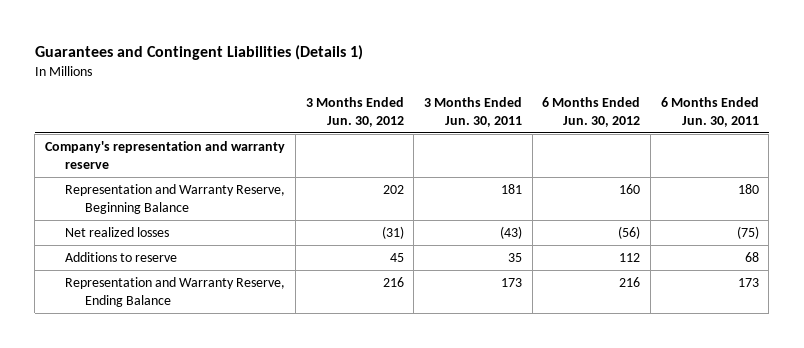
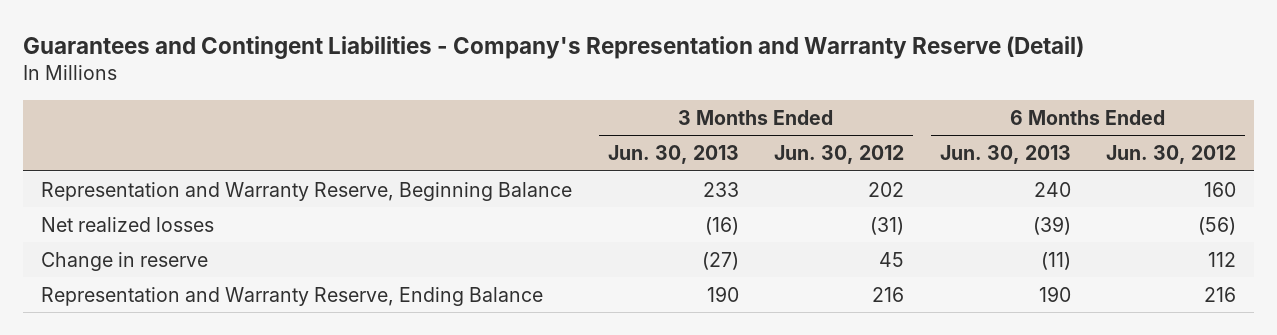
- Guarantees and Contingent Liabilities (Details 1)
+ Guarantees and Contingent Liabilities - Company's Representation and Warranty Reserve (Detail)
- | 3 Months Ended Jun. 30, 2012 | 3 Months Ended Jun. 30, 2011 | 6 Months Ended Jun. 30, 2012 | 6 Months Ended Jun. 30, 2011
+ | 3 Months Ended Jun. 30, 2013 | 3 Months Ended Jun. 30, 2012 | 6 Months Ended Jun. 30, 2013 | 6 Months Ended Jun. 30, 2012
- Company's representation and warranty reserve
- Additions to reserve | 45 | 35 | 112 | 68
+ Change in reserve | (27) | 45 | (11) | 112

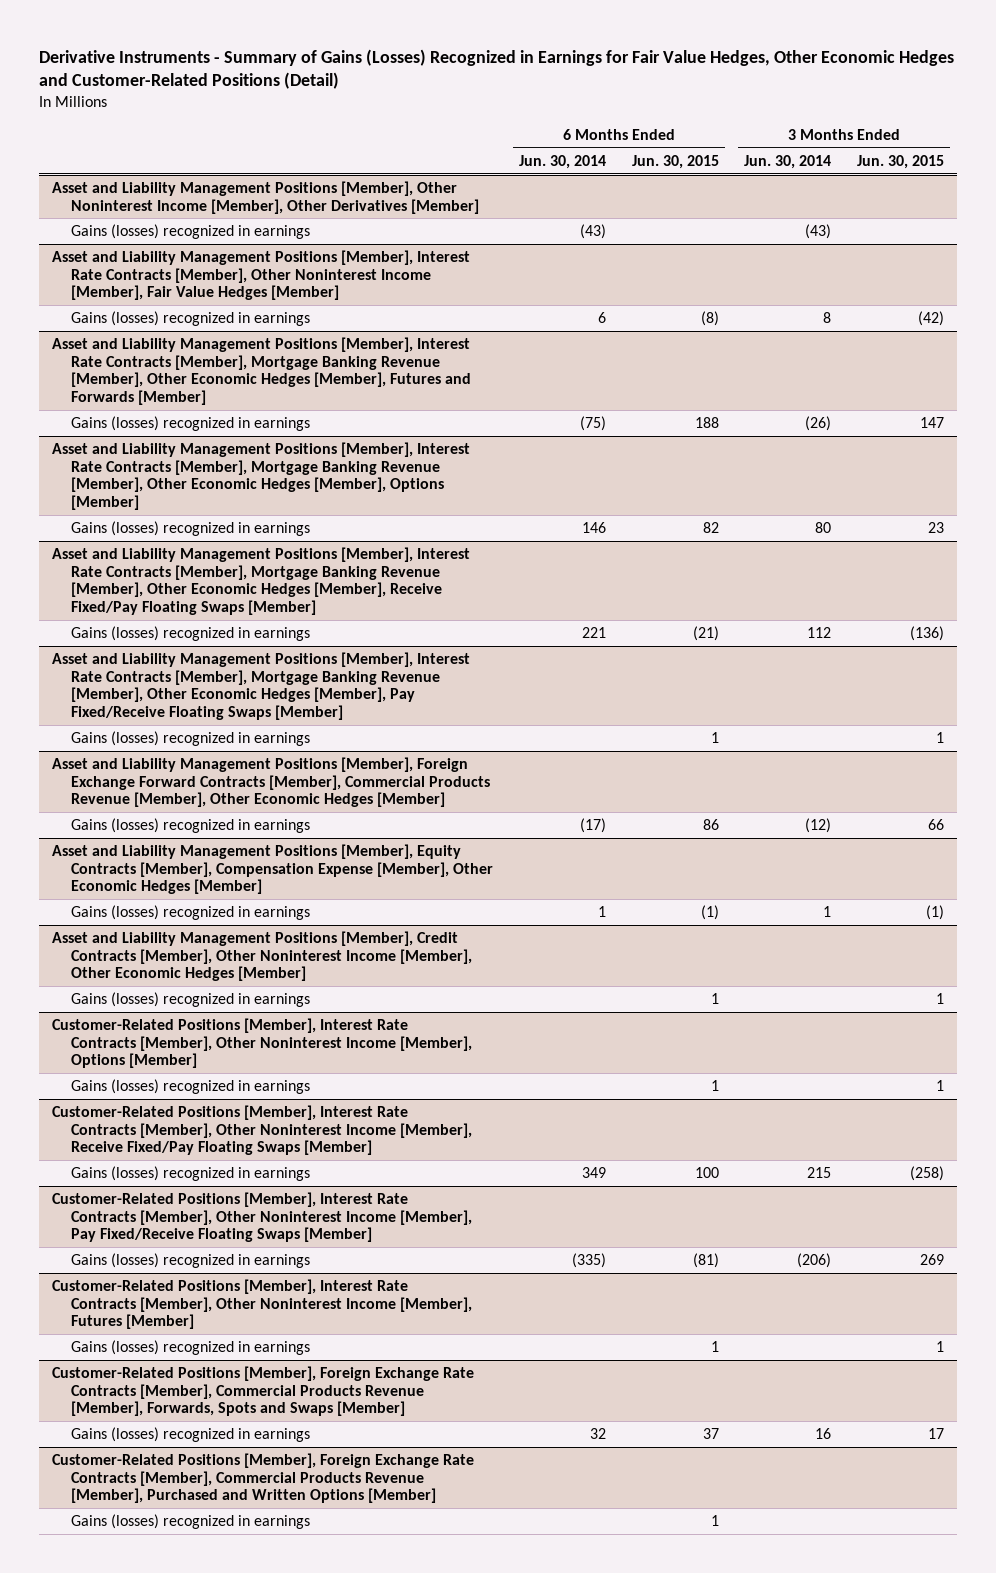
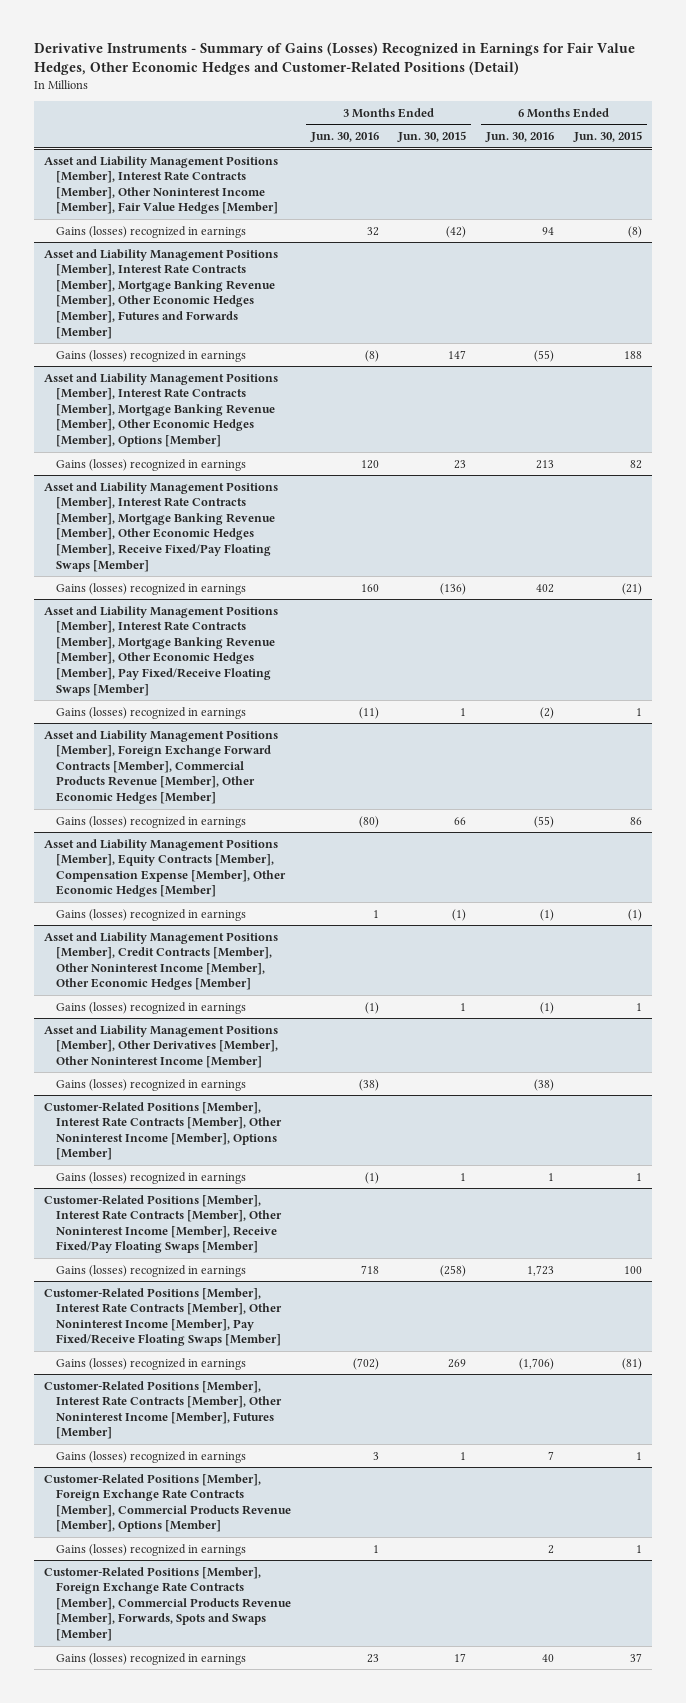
- | 6 Months Ended Jun. 30, 2014 | 6 Months Ended Jun. 30, 2015 | 3 Months Ended Jun. 30, 2014 | 3 Months Ended Jun. 30, 2015
+ | 3 Months Ended Jun. 30, 2016 | 3 Months Ended Jun. 30, 2015 | 6 Months Ended Jun. 30, 2016 | 6 Months Ended Jun. 30, 2015
- Asset and Liability Management Positions [Member], Other Noninterest Income [Member], Other Derivatives [Member]
- Gains (losses) recognized in earnings | (43) | | (43) |
+ Asset and Liability Management Positions [Member], Other Derivatives [Member], Other Noninterest Income [Member]
+ Gains (losses) recognized in earnings | (38) | | (38) |
+ Customer-Related Positions [Member], Foreign Exchange Rate Contracts [Member], Commercial Products Revenue [Member], Options [Member]
+ Gains (losses) recognized in earnings | 1 | | 2 | 1
- Customer-Related Positions [Member], Foreign Exchange Rate Contracts [Member], Commercial Products Revenue [Member], Purchased and Written Options [Member]
- Gains (losses) recognized in earnings | | 1 | |

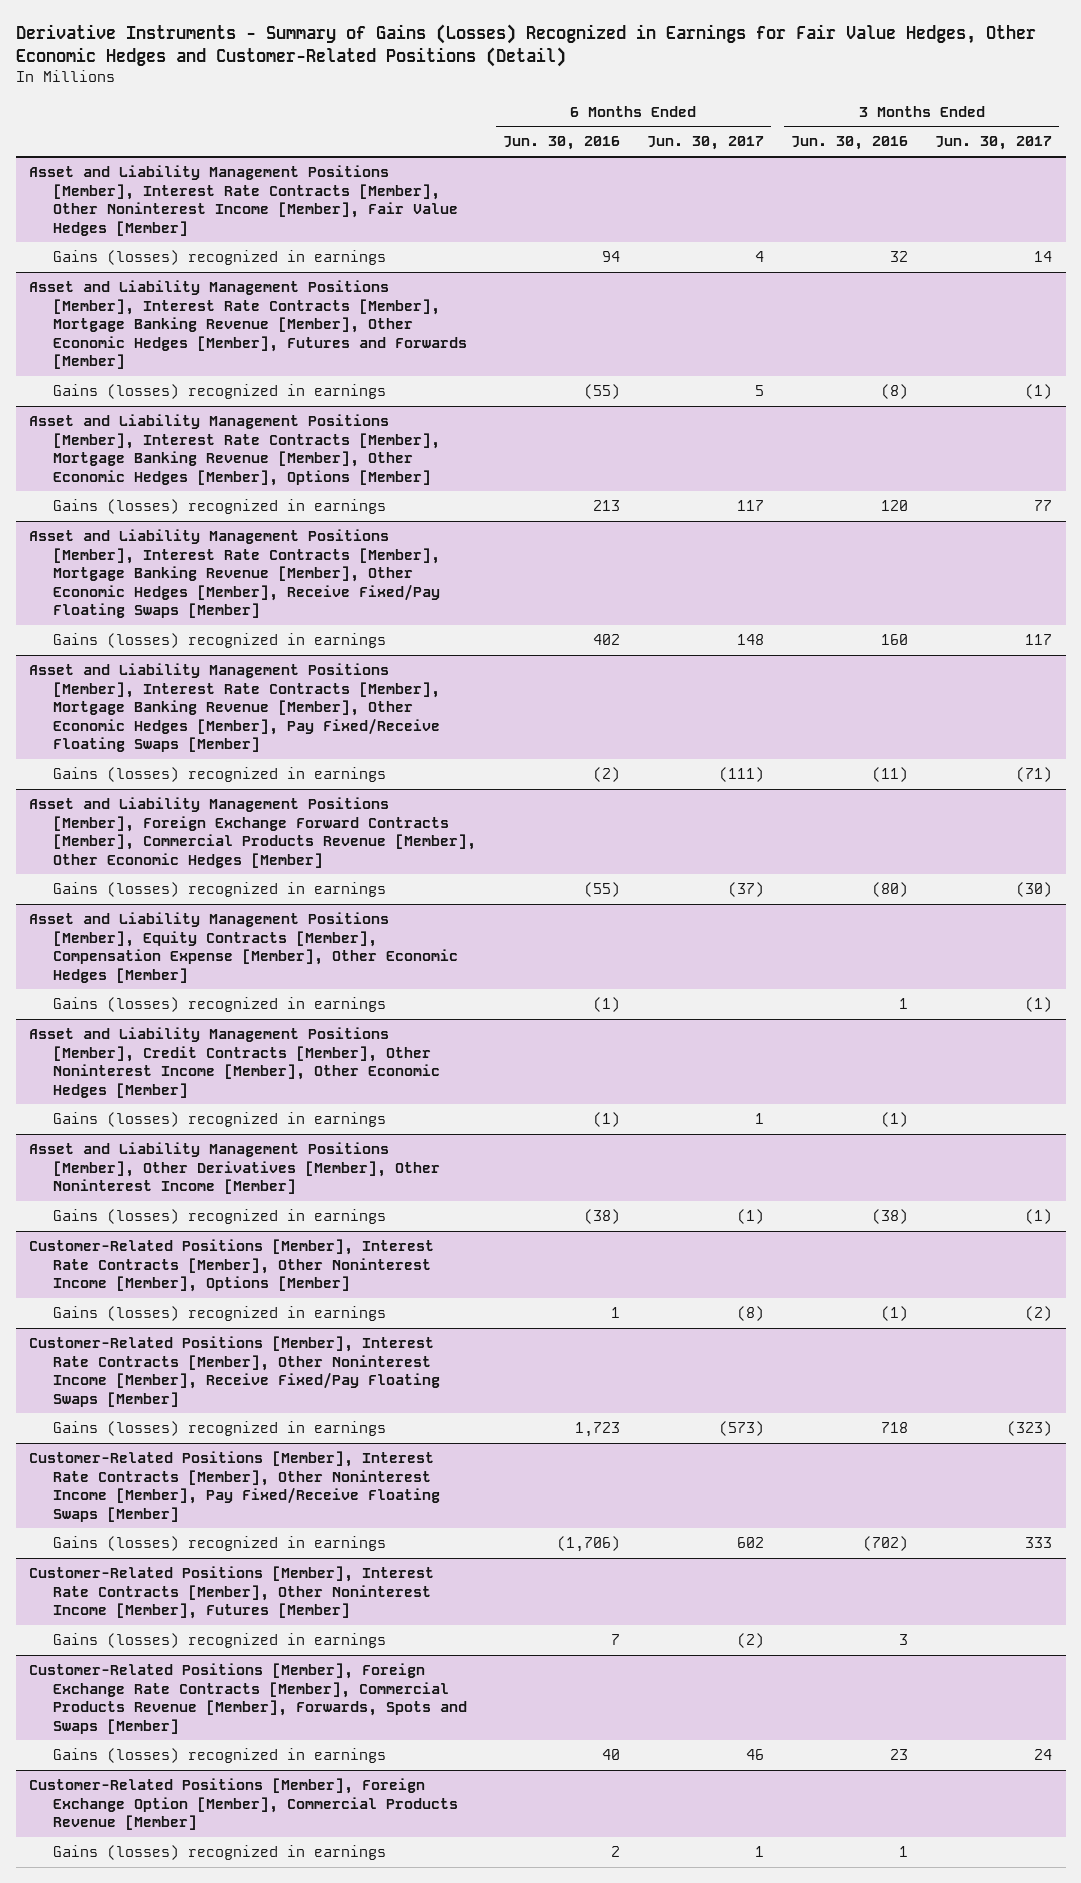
- | 3 Months Ended Jun. 30, 2016 | 3 Months Ended Jun. 30, 2015 | 6 Months Ended Jun. 30, 2016 | 6 Months Ended Jun. 30, 2015
+ | 6 Months Ended Jun. 30, 2016 | 6 Months Ended Jun. 30, 2017 | 3 Months Ended Jun. 30, 2016 | 3 Months Ended Jun. 30, 2017
- Customer-Related Positions [Member], Foreign Exchange Rate Contracts [Member], Commercial Products Revenue [Member], Options [Member]
- Gains (losses) recognized in earnings | 1 | | 2 | 1
+ Customer-Related Positions [Member], Foreign Exchange Option [Member], Commercial Products Revenue [Member]
+ Gains (losses) recognized in earnings | 2 | 1 | 1 |

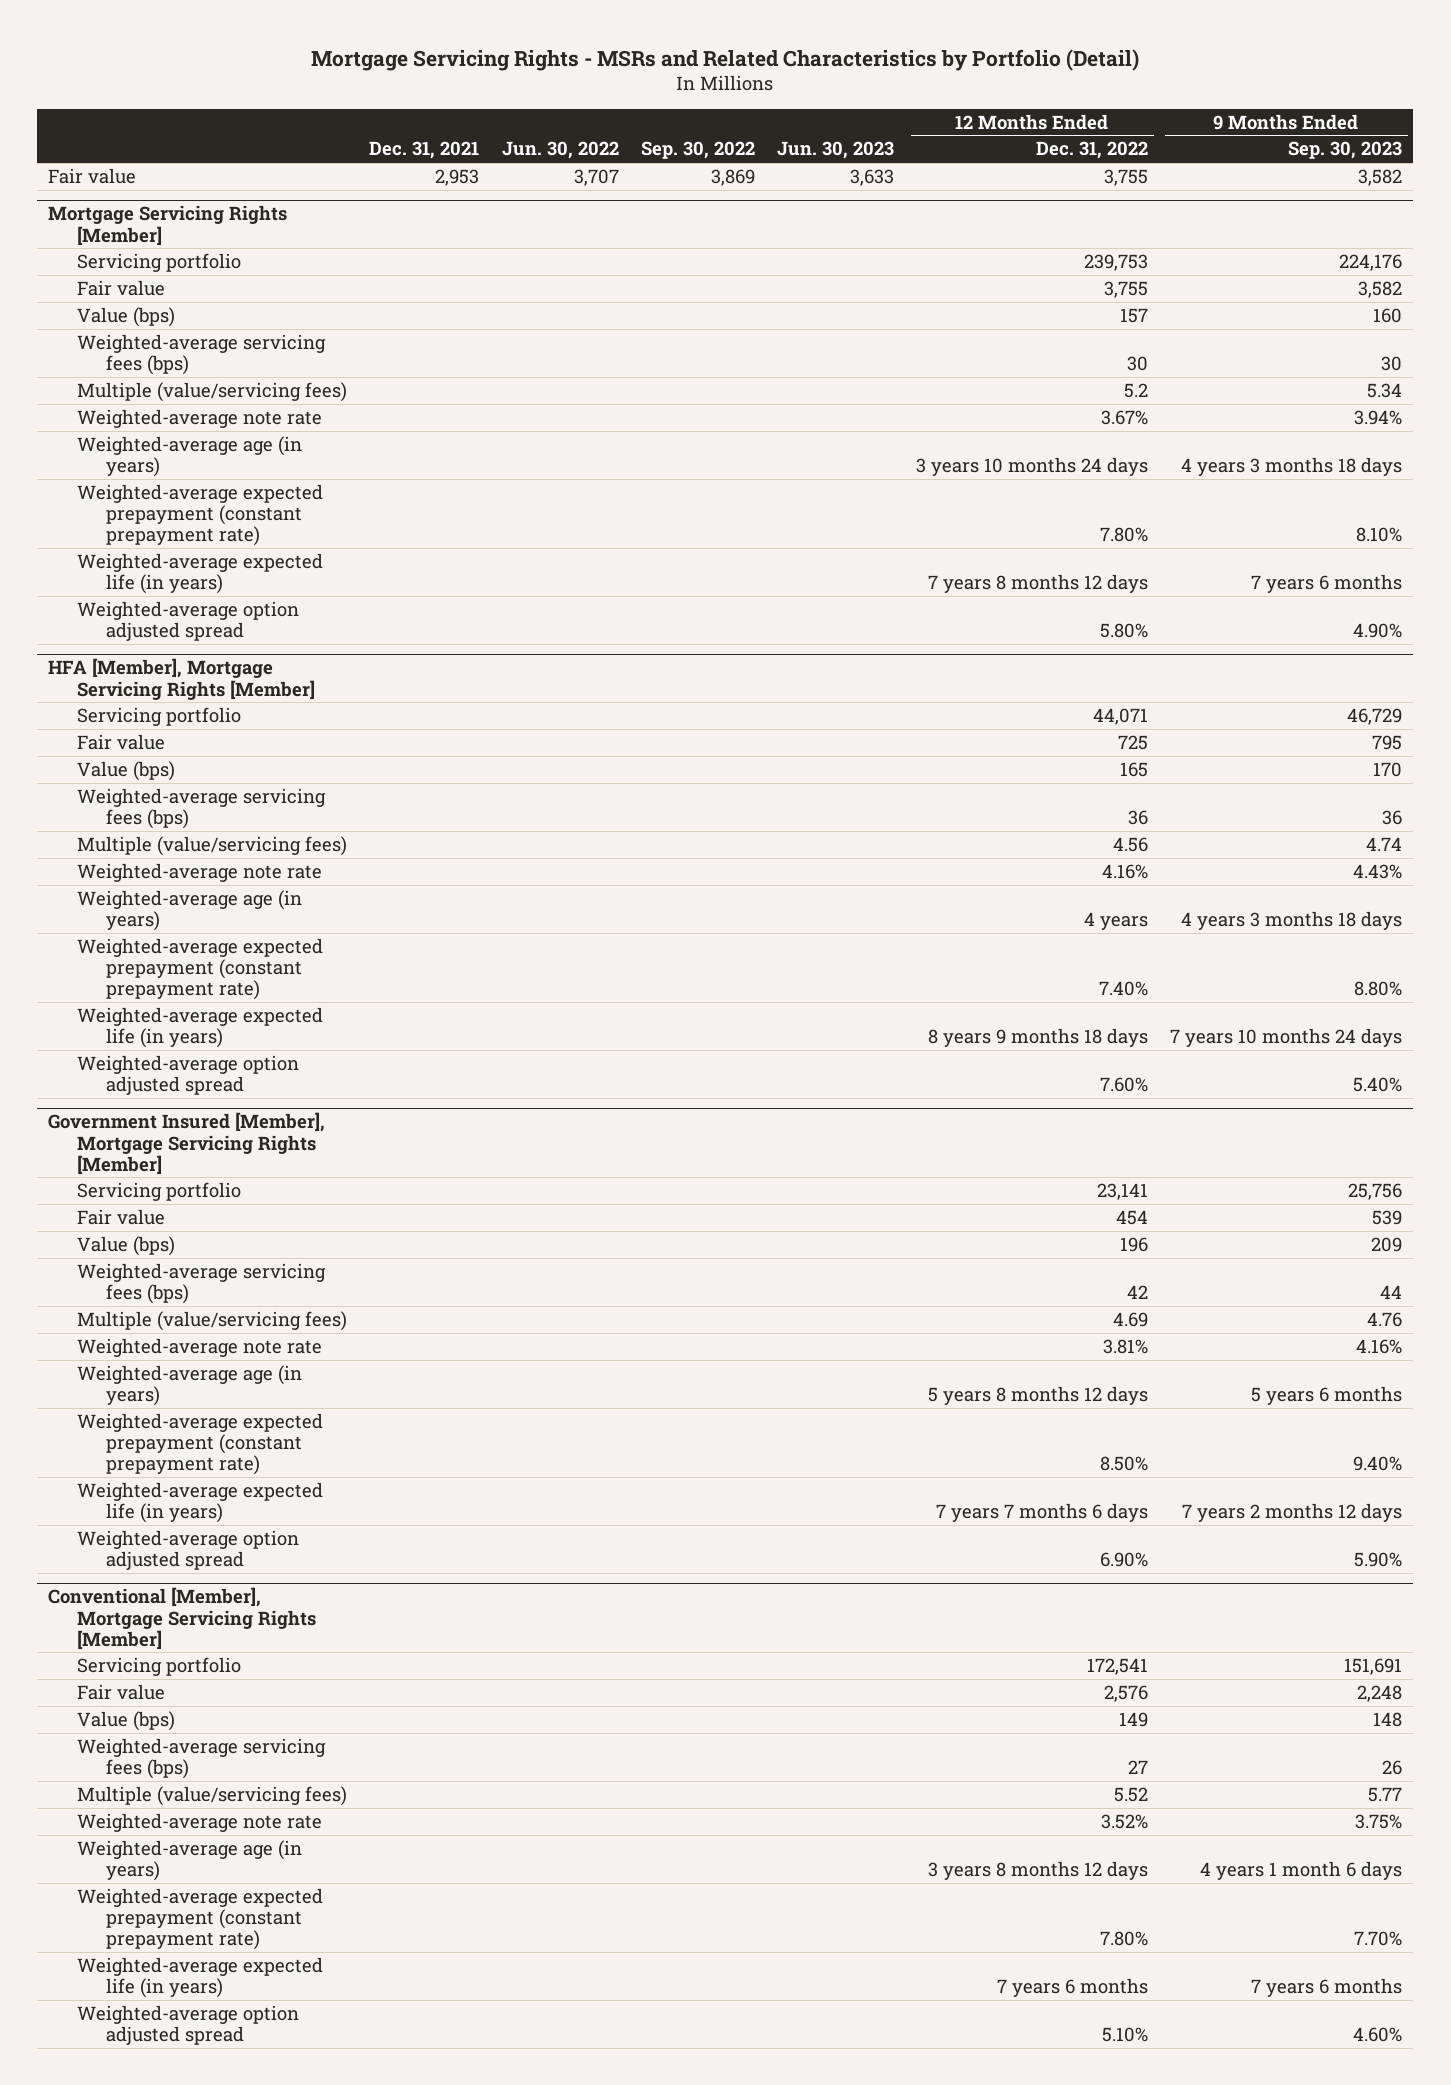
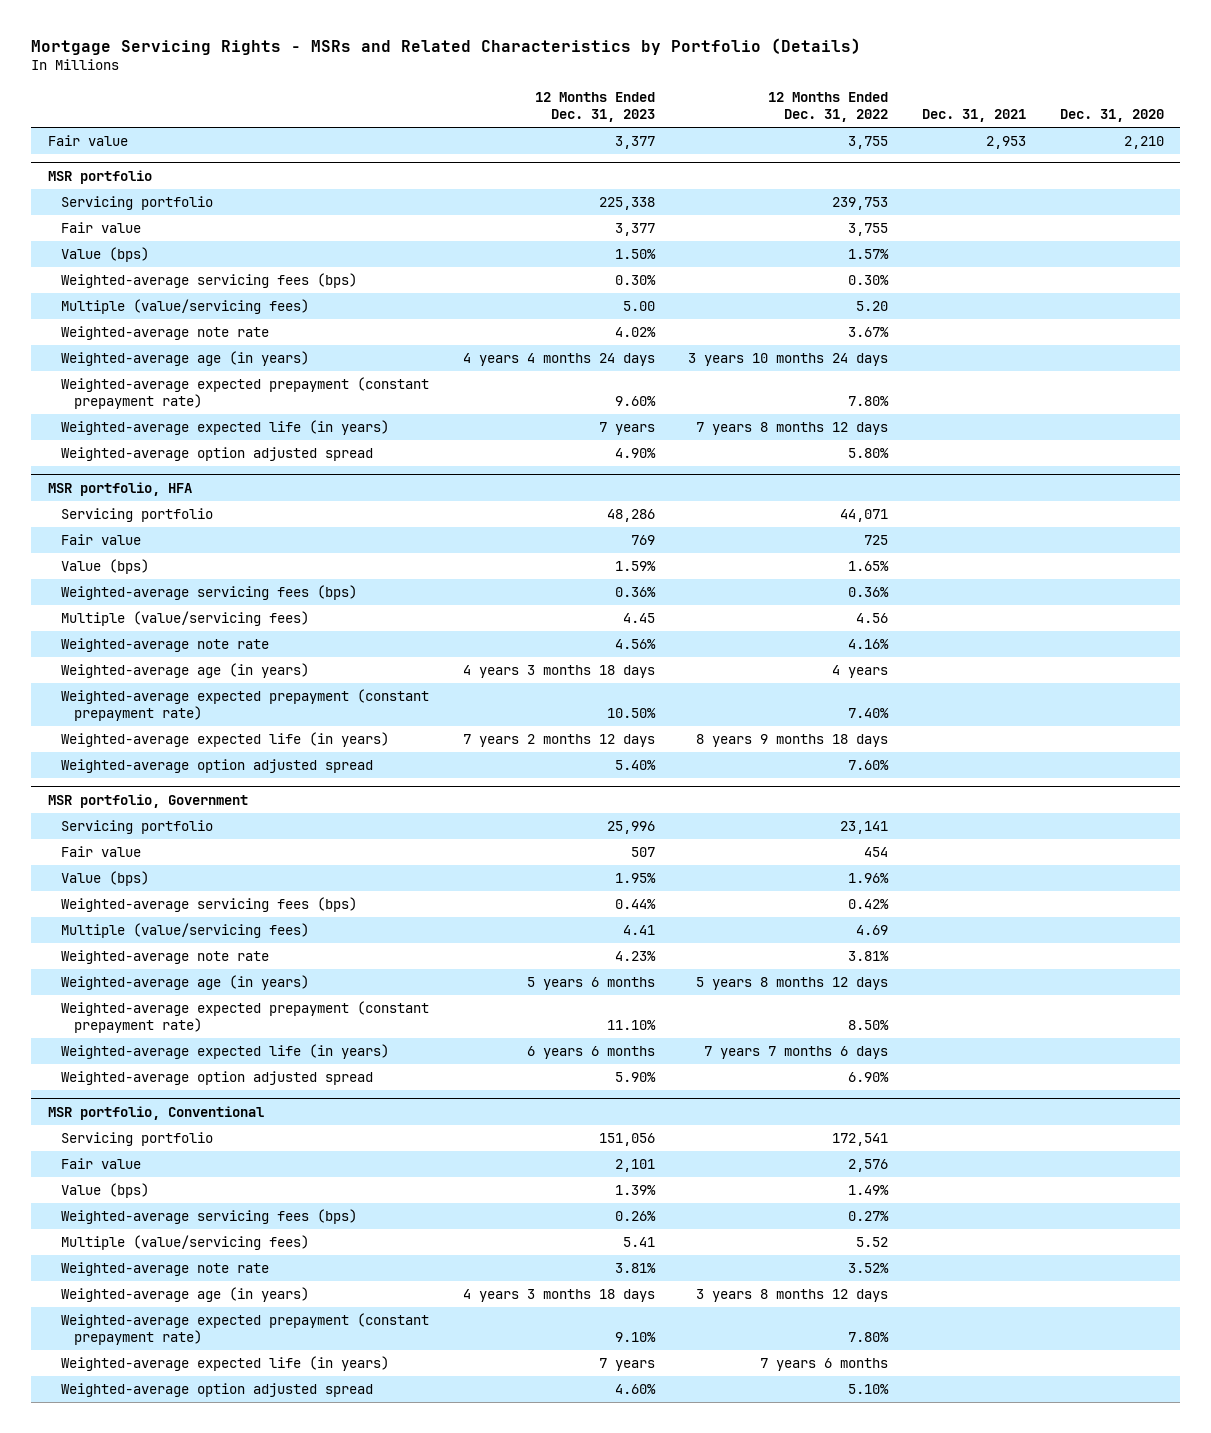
- Mortgage Servicing Rights - MSRs and Related Characteristics by Portfolio (Detail)
+ Mortgage Servicing Rights - MSRs and Related Characteristics by Portfolio (Details)
- | Dec. 31, 2021 | Jun. 30, 2022 | Sep. 30, 2022 | Jun. 30, 2023 | 12 Months Ended Dec. 31, 2022 | 9 Months Ended Sep. 30, 2023
+ | 12 Months Ended Dec. 31, 2023 | 12 Months Ended Dec. 31, 2022 | Dec. 31, 2021 | Dec. 31, 2020
- Mortgage Servicing Rights [Member]
+ MSR portfolio
- Value (bps) | | | | | 157 | 160
- Weighted-average servicing fees (bps) | | | | | 30 | 30
- Multiple (value/servicing fees) | | | | | 5.2 | 5.34
+ Value (bps) | 1.50% | 1.57% | |
+ Weighted-average servicing fees (bps) | 0.30% | 0.30% | |
+ Multiple (value/servicing fees) | 5.00 | 5.20 | |
- HFA [Member], Mortgage Servicing Rights [Member]
+ MSR portfolio, HFA
- Value (bps) | | | | | 165 | 170
- Weighted-average servicing fees (bps) | | | | | 36 | 36
+ Value (bps) | 1.59% | 1.65% | |
+ Weighted-average servicing fees (bps) | 0.36% | 0.36% | |
- Government Insured [Member], Mortgage Servicing Rights [Member]
+ MSR portfolio, Government
- Value (bps) | | | | | 196 | 209
- Weighted-average servicing fees (bps) | | | | | 42 | 44
+ Value (bps) | 1.95% | 1.96% | |
+ Weighted-average servicing fees (bps) | 0.44% | 0.42% | |
- Conventional [Member], Mortgage Servicing Rights [Member]
+ MSR portfolio, Conventional
- Value (bps) | | | | | 149 | 148
- Weighted-average servicing fees (bps) | | | | | 27 | 26
+ Value (bps) | 1.39% | 1.49% | |
+ Weighted-average servicing fees (bps) | 0.26% | 0.27% | |

